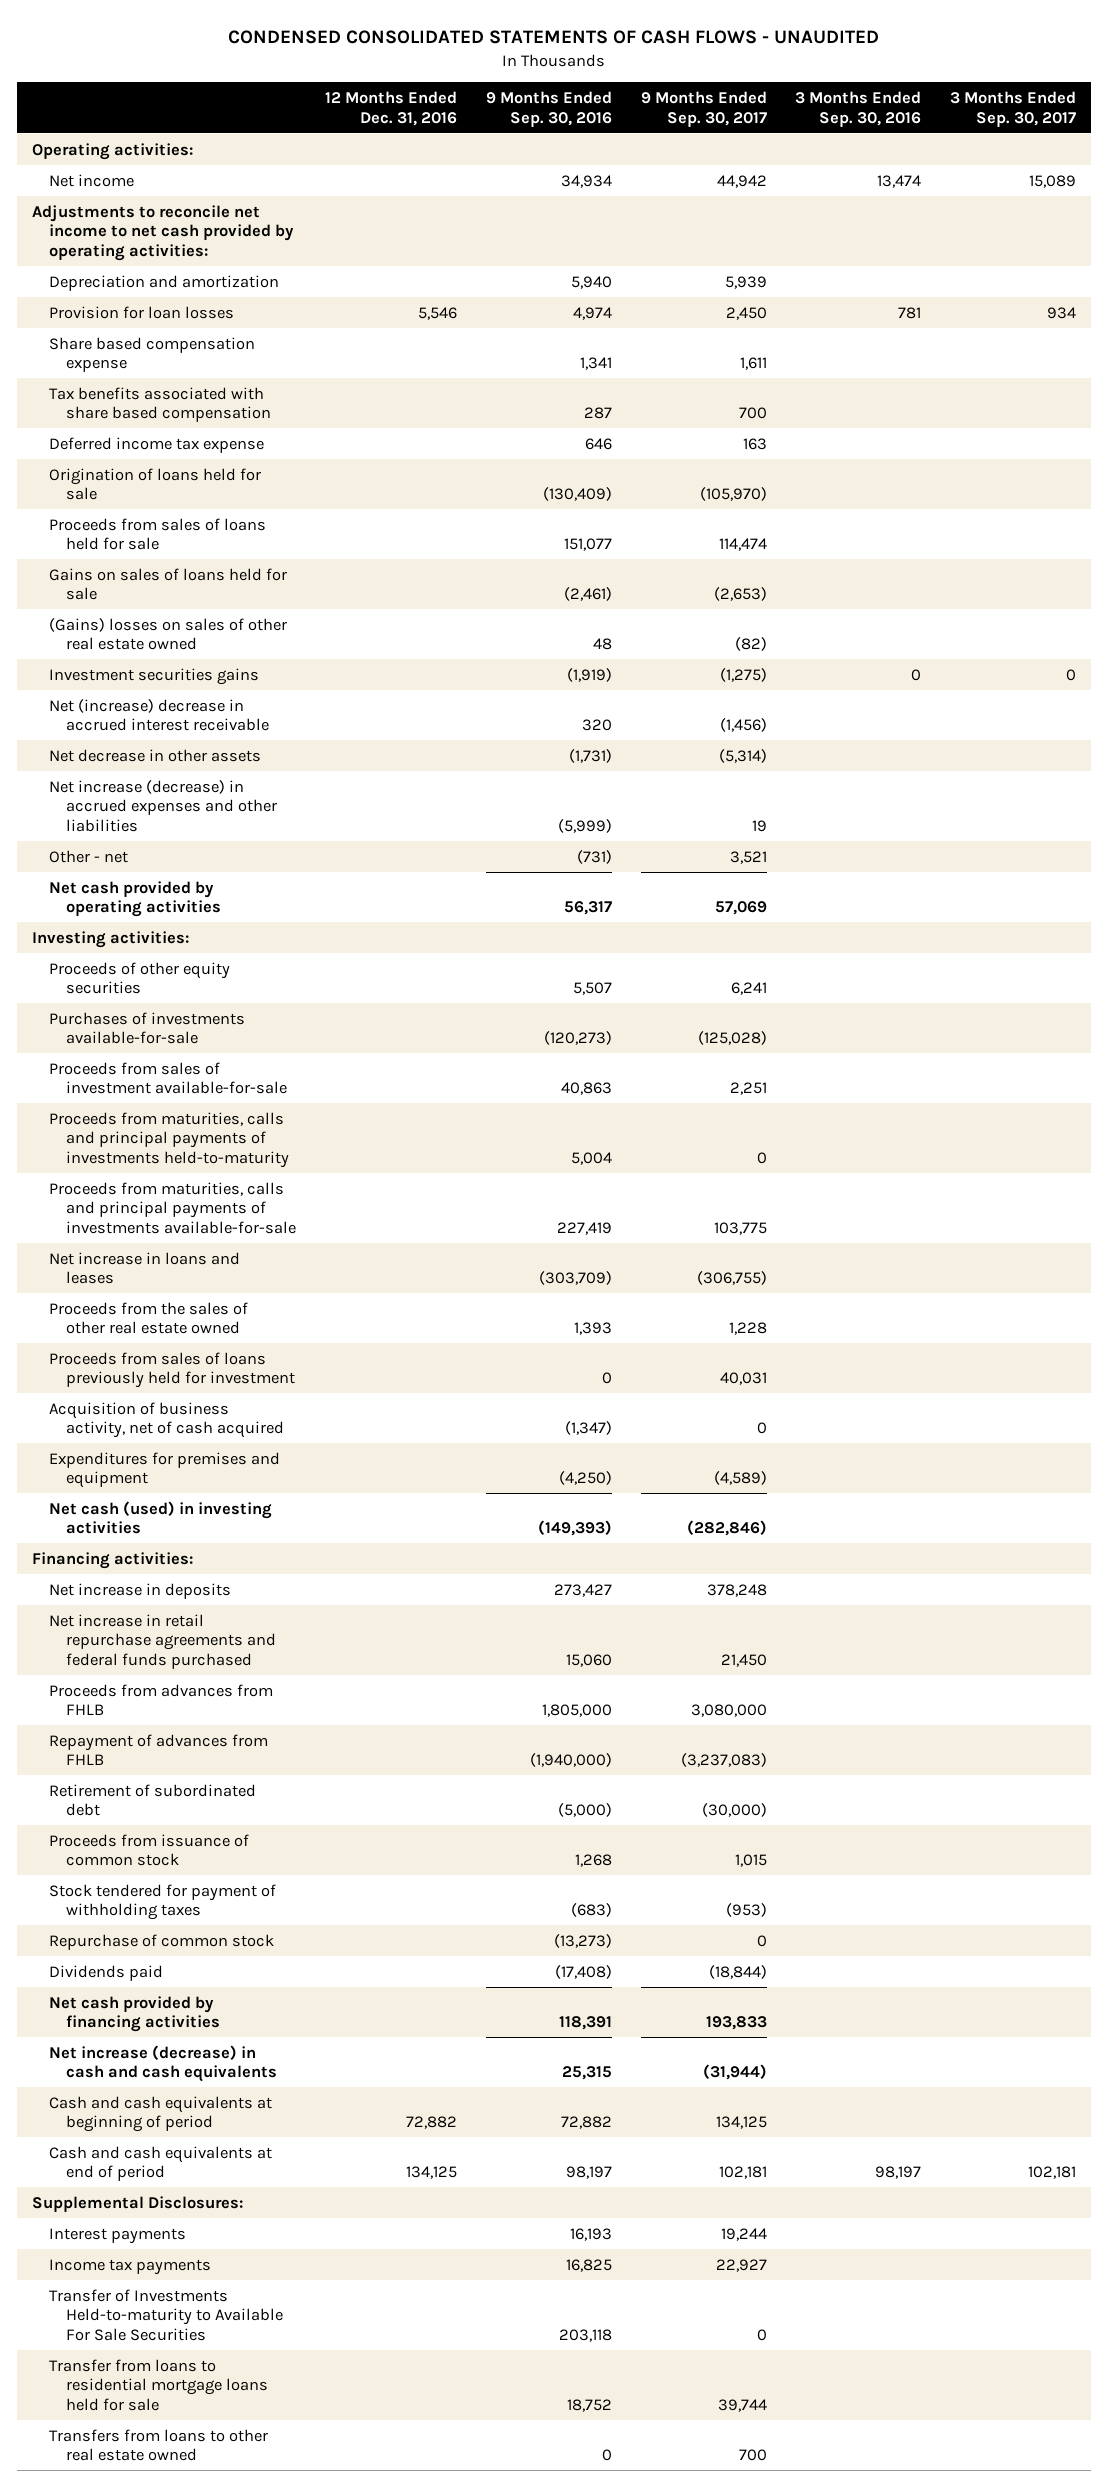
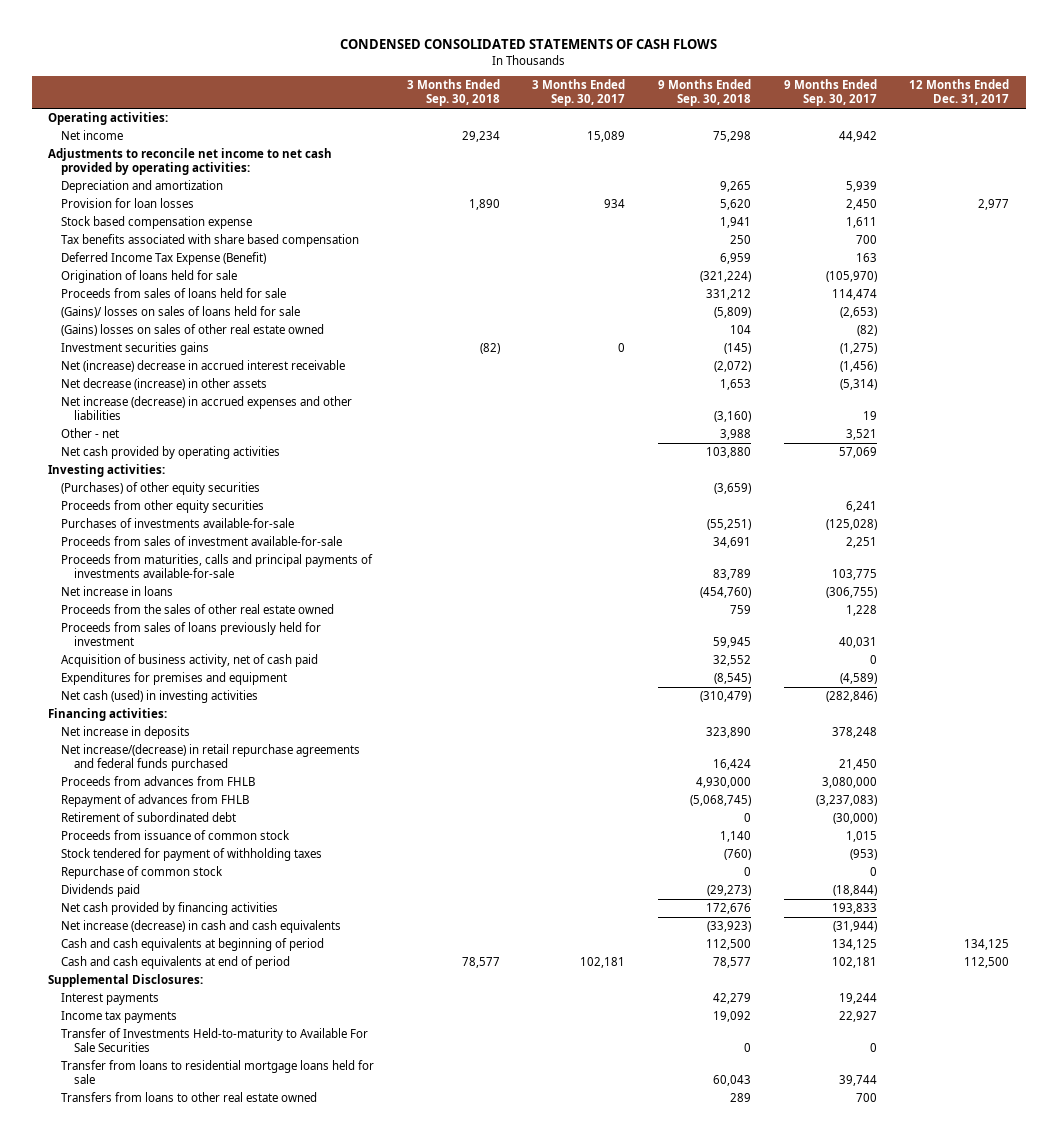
- CONDENSED CONSOLIDATED STATEMENTS OF CASH FLOWS - UNAUDITED
+ CONDENSED CONSOLIDATED STATEMENTS OF CASH FLOWS
- | 12 Months Ended Dec. 31, 2016 | 9 Months Ended Sep. 30, 2016 | 9 Months Ended Sep. 30, 2017 | 3 Months Ended Sep. 30, 2016 | 3 Months Ended Sep. 30, 2017
+ | 3 Months Ended Sep. 30, 2018 | 3 Months Ended Sep. 30, 2017 | 9 Months Ended Sep. 30, 2018 | 9 Months Ended Sep. 30, 2017 | 12 Months Ended Dec. 31, 2017
- Share based compensation expense | | 1,341 | 1,611 | |
+ Stock based compensation expense | | | 1,941 | 1,611 |
- Deferred income tax expense | | 646 | 163 | |
+ Deferred Income Tax Expense (Benefit) | | | 6,959 | 163 |
- Gains on sales of loans held for sale | | (2,461) | (2,653) | |
+ (Gains)/ losses on sales of loans held for sale | | | (5,809) | (2,653) |
- Net decrease in other assets | | (1,731) | (5,314) | |
+ Net decrease (increase) in other assets | | | 1,653 | (5,314) |
- Proceeds of other equity securities | | 5,507 | 6,241 | |
+ (Purchases) of other equity securities | | | (3,659) | |
+ Proceeds from other equity securities | | | | 6,241 |
- Proceeds from maturities, calls and principal payments of investments held-to-maturity | | 5,004 | 0 | |
- Net increase in loans and leases | | (303,709) | (306,755) | |
+ Net increase in loans | | | (454,760) | (306,755) |
- Acquisition of business activity, net of cash acquired | | (1,347) | 0 | |
+ Acquisition of business activity, net of cash paid | | | 32,552 | 0 |
- Net increase in retail repurchase agreements and federal funds purchased | | 15,060 | 21,450 | |
+ Net increase/(decrease) in retail repurchase agreements and federal funds purchased | | | 16,424 | 21,450 |

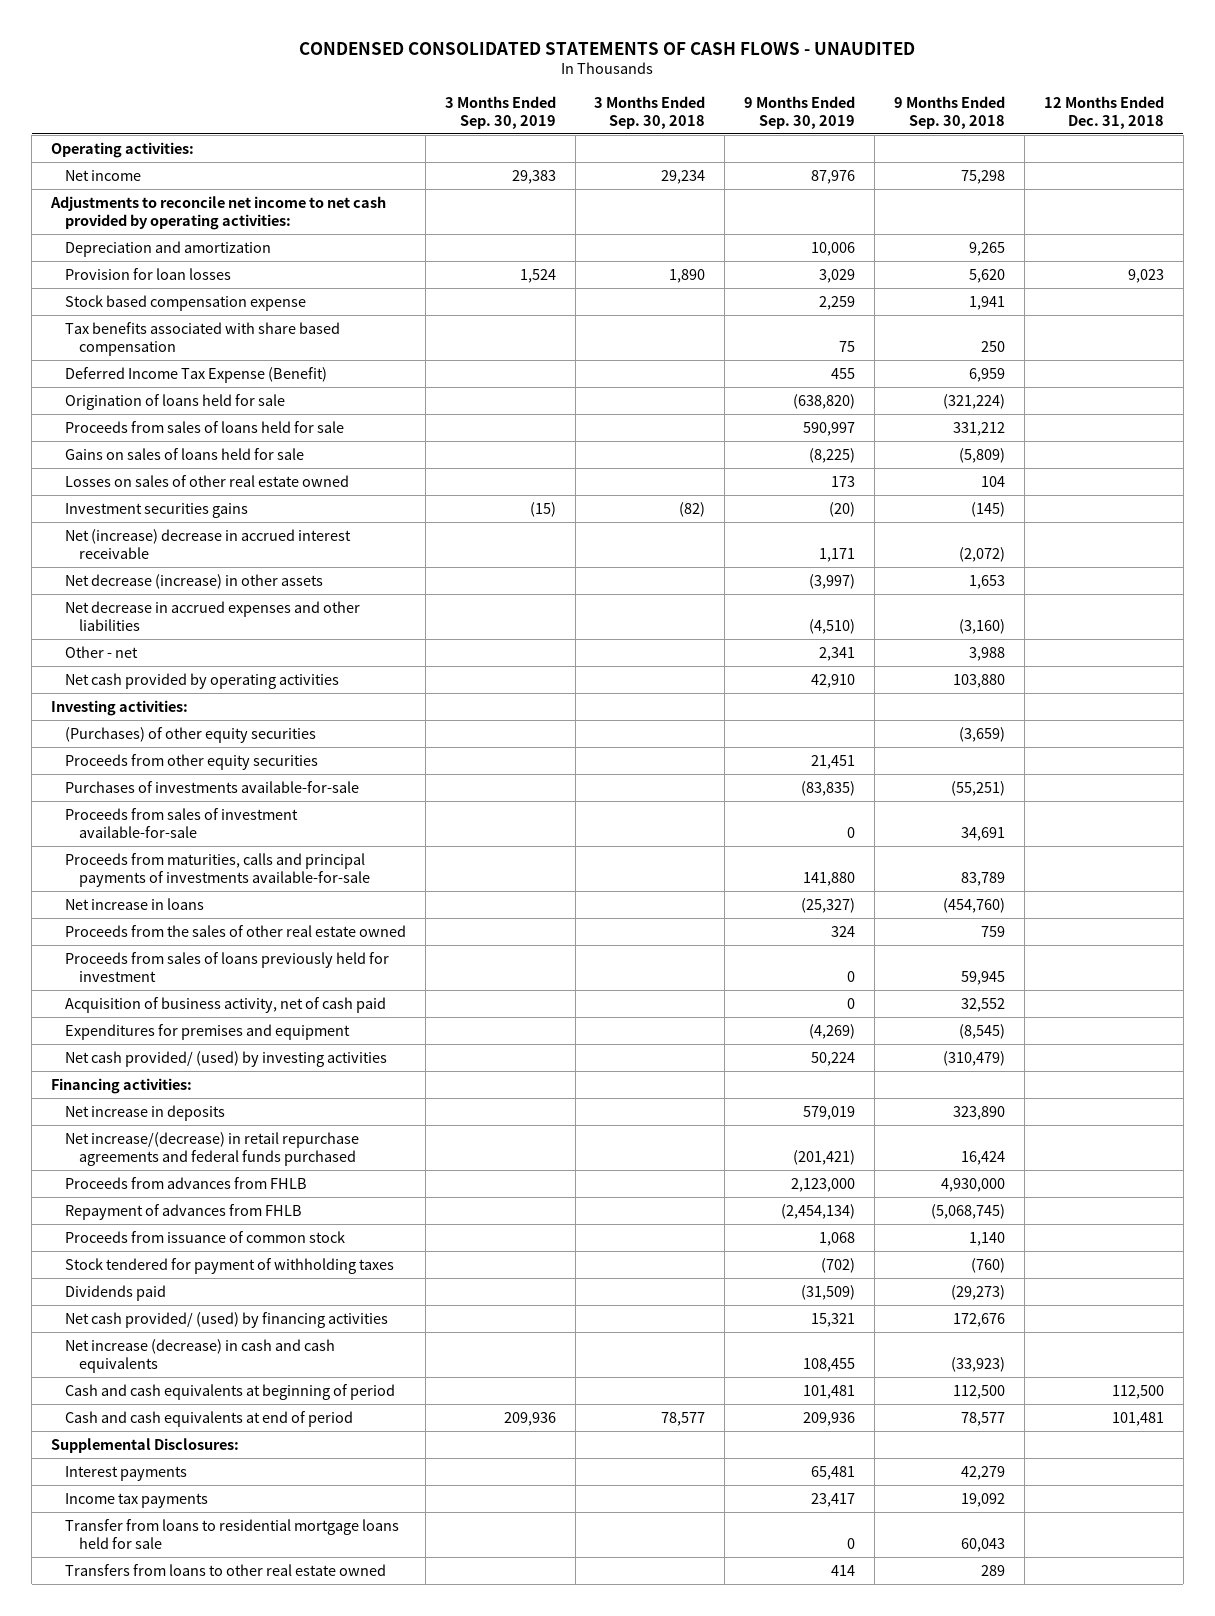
- CONDENSED CONSOLIDATED STATEMENTS OF CASH FLOWS
+ CONDENSED CONSOLIDATED STATEMENTS OF CASH FLOWS - UNAUDITED
- | 3 Months Ended Sep. 30, 2018 | 3 Months Ended Sep. 30, 2017 | 9 Months Ended Sep. 30, 2018 | 9 Months Ended Sep. 30, 2017 | 12 Months Ended Dec. 31, 2017
+ | 3 Months Ended Sep. 30, 2019 | 3 Months Ended Sep. 30, 2018 | 9 Months Ended Sep. 30, 2019 | 9 Months Ended Sep. 30, 2018 | 12 Months Ended Dec. 31, 2018
- (Gains)/ losses on sales of loans held for sale | | | (5,809) | (2,653) |
- (Gains) losses on sales of other real estate owned | | | 104 | (82) |
+ Gains on sales of loans held for sale | | | (8,225) | (5,809) |
+ Losses on sales of other real estate owned | | | 173 | 104 |
- Net increase (decrease) in accrued expenses and other liabilities | | | (3,160) | 19 |
+ Net decrease in accrued expenses and other liabilities | | | (4,510) | (3,160) |
- Net cash (used) in investing activities | | | (310,479) | (282,846) |
+ Net cash provided/ (used) by investing activities | | | 50,224 | (310,479) |
- Retirement of subordinated debt | | | 0 | (30,000) |
- Repurchase of common stock | | | 0 | 0 |
- Net cash provided by financing activities | | | 172,676 | 193,833 |
+ Net cash provided/ (used) by financing activities | | | 15,321 | 172,676 |
- Transfer of Investments Held-to-maturity to Available For Sale Securities | | | 0 | 0 |

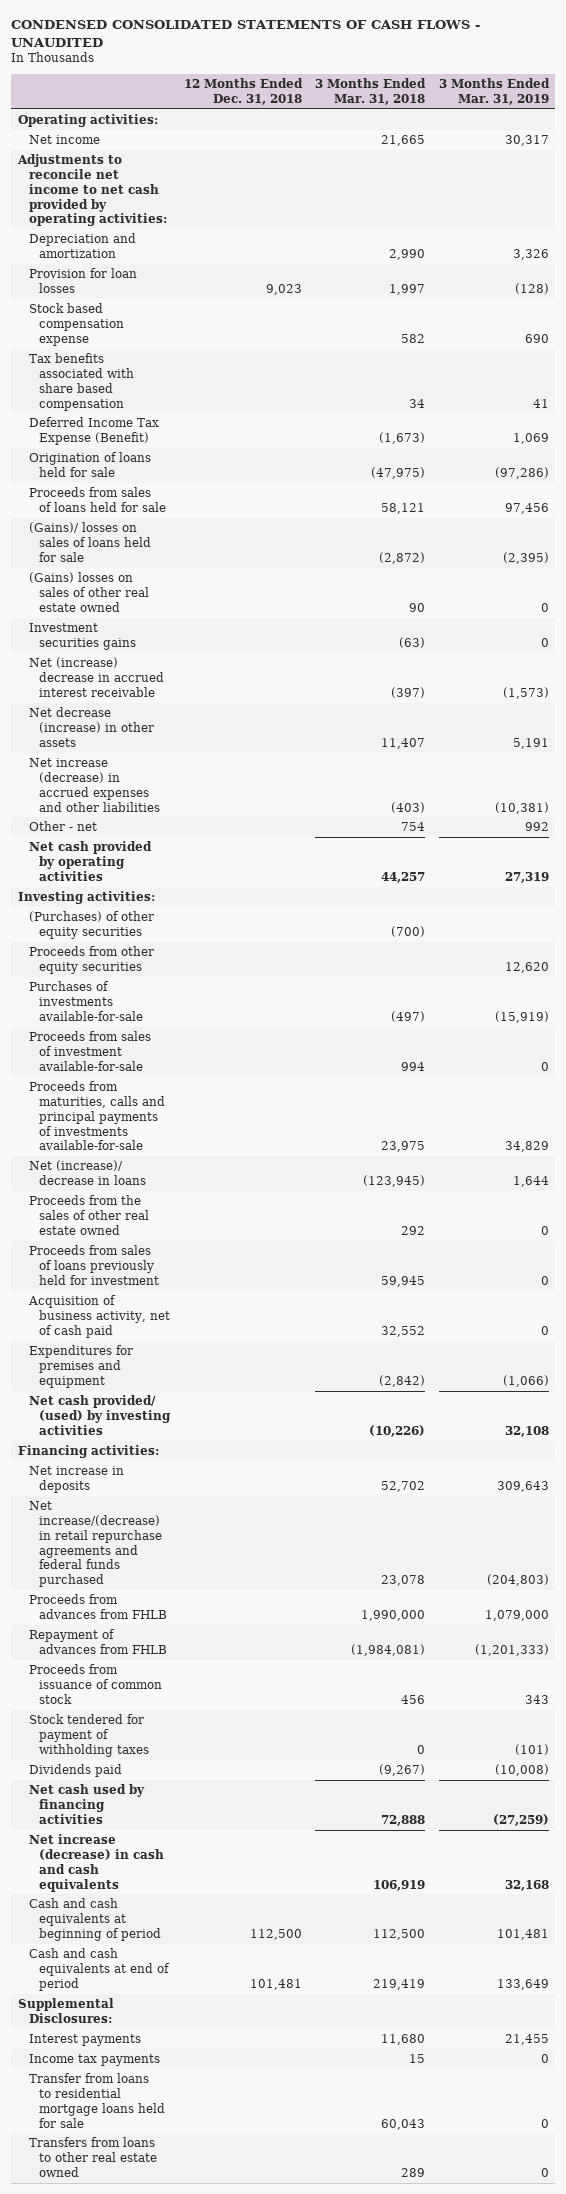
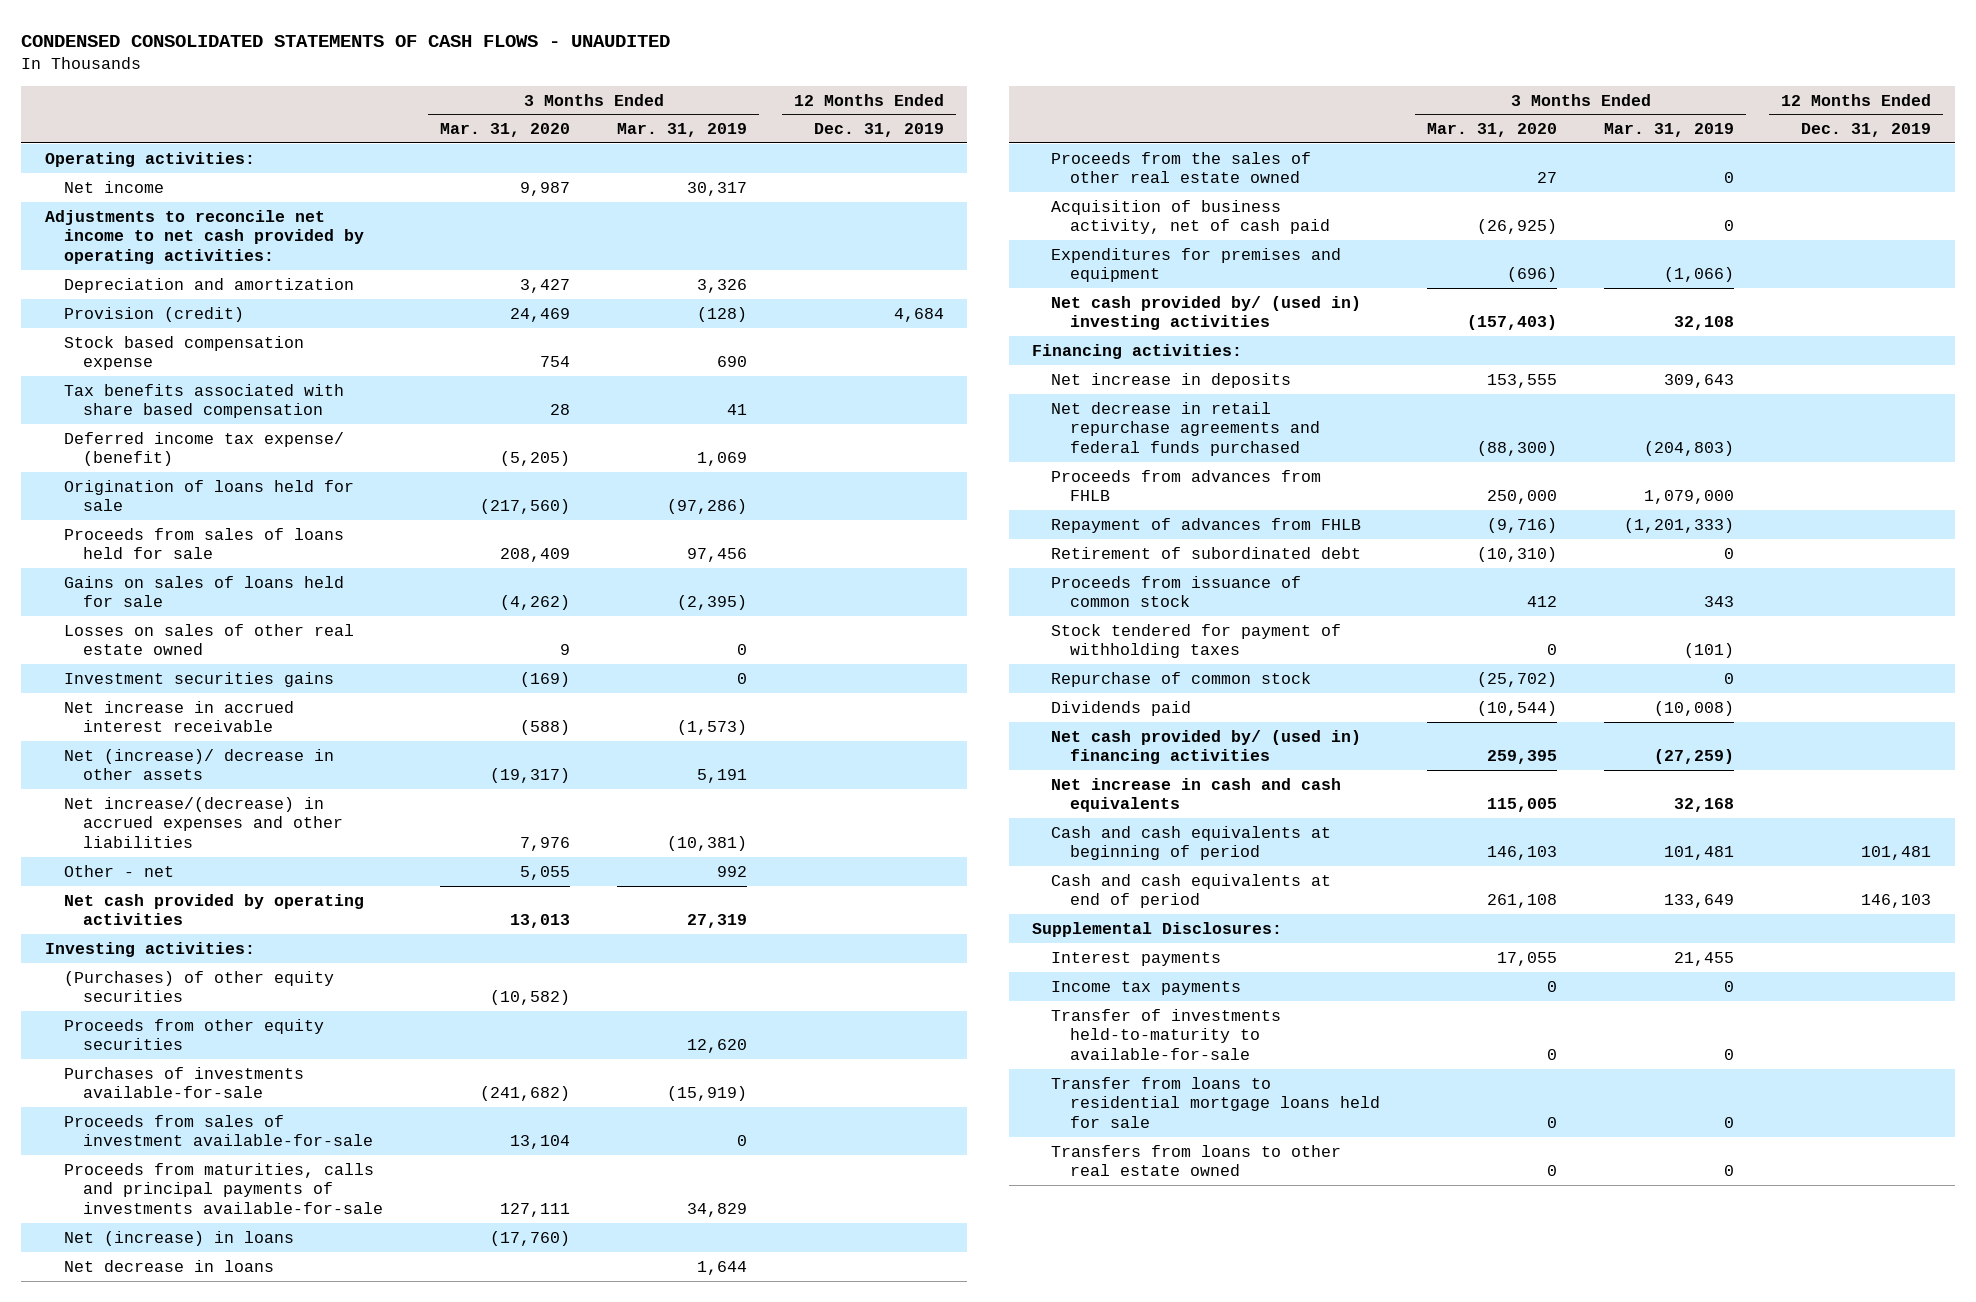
- | 12 Months Ended Dec. 31, 2018 | 3 Months Ended Mar. 31, 2018 | 3 Months Ended Mar. 31, 2019
+ | 3 Months Ended Mar. 31, 2020 | 3 Months Ended Mar. 31, 2019 | 12 Months Ended Dec. 31, 2019
- Provision for loan losses | 9,023 | 1,997 | (128)
+ Provision (credit) | 24,469 | (128) | 4,684
- Deferred Income Tax Expense (Benefit) | | (1,673) | 1,069
+ Deferred income tax expense/ (benefit) | (5,205) | 1,069 |
- (Gains)/ losses on sales of loans held for sale | | (2,872) | (2,395)
- (Gains) losses on sales of other real estate owned | | 90 | 0
+ Gains on sales of loans held for sale | (4,262) | (2,395) |
+ Losses on sales of other real estate owned | 9 | 0 |
- Net (increase) decrease in accrued interest receivable | | (397) | (1,573)
- Net decrease (increase) in other assets | | 11,407 | 5,191
- Net increase (decrease) in accrued expenses and other liabilities | | (403) | (10,381)
+ Net increase in accrued interest receivable | (588) | (1,573) |
+ Net (increase)/ decrease in other assets | (19,317) | 5,191 |
+ Net increase/(decrease) in accrued expenses and other liabilities | 7,976 | (10,381) |
- Net (increase)/ decrease in loans | | (123,945) | 1,644
+ Net (increase) in loans | (17,760) | |
+ Net decrease in loans | | 1,644 |
- Proceeds from sales of loans previously held for investment | | 59,945 | 0
- Net cash provided/ (used) by investing activities | | (10,226) | 32,108
+ Net cash provided by/ (used in) investing activities | (157,403) | 32,108 |
- Net increase/(decrease) in retail repurchase agreements and federal funds purchased | | 23,078 | (204,803)
+ Net decrease in retail repurchase agreements and federal funds purchased | (88,300) | (204,803) |
+ Retirement of subordinated debt | (10,310) | 0 |
+ Repurchase of common stock | (25,702) | 0 |
- Net cash used by financing activities | | 72,888 | (27,259)
- Net increase (decrease) in cash and cash equivalents | | 106,919 | 32,168
+ Net cash provided by/ (used in) financing activities | 259,395 | (27,259) |
+ Net increase in cash and cash equivalents | 115,005 | 32,168 |
+ Transfer of investments held-to-maturity to available-for-sale | 0 | 0 |

